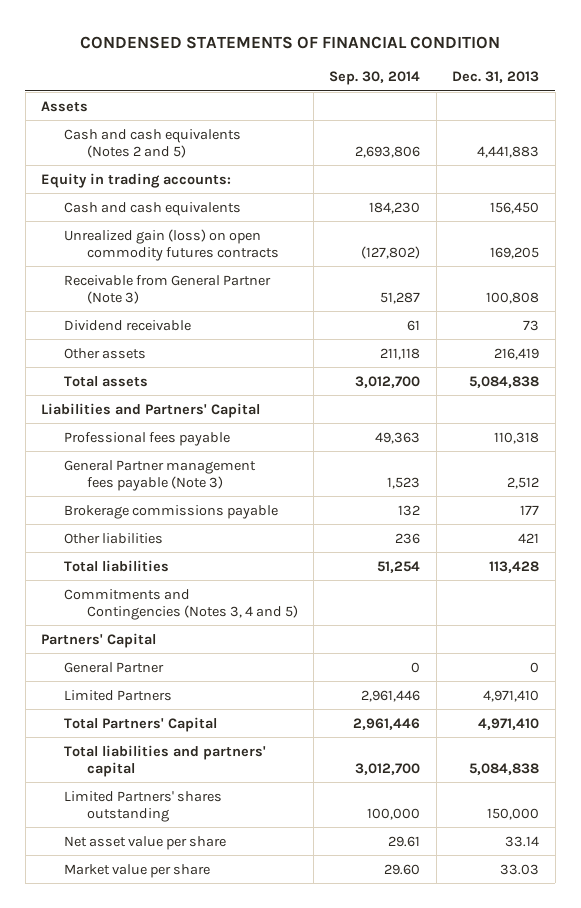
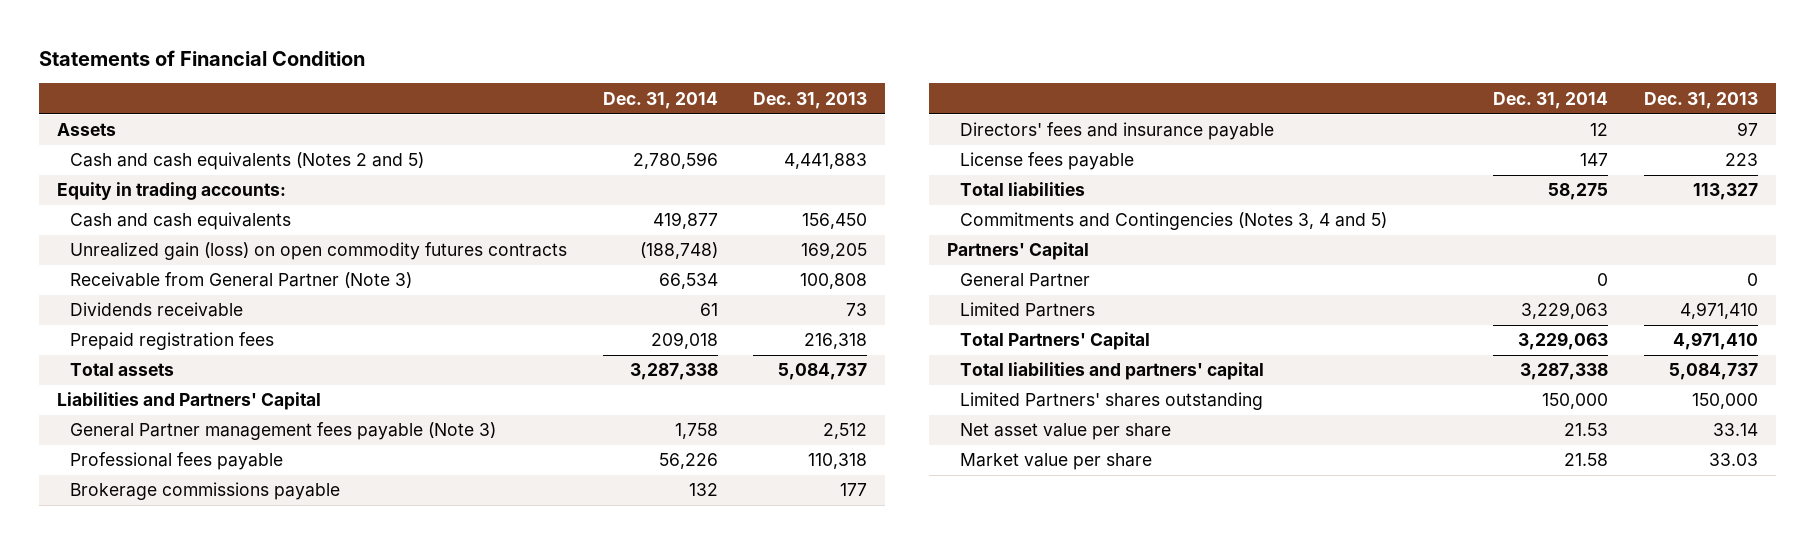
- CONDENSED STATEMENTS OF FINANCIAL CONDITION
+ Statements of Financial Condition
- | Sep. 30, 2014 | Dec. 31, 2013
+ | Dec. 31, 2014 | Dec. 31, 2013
- Dividend receivable | 61 | 73
- Other assets | 211,118 | 216,419
- Total assets | 3,012,700 | 5,084,838
+ Dividends receivable | 61 | 73
+ Prepaid registration fees | 209,018 | 216,318
+ Total assets | 3,287,338 | 5,084,737
moved down: Professional fees payable | 56,226 | 110,318
- Other liabilities | 236 | 421
- Total liabilities | 51,254 | 113,428
+ Directors' fees and insurance payable | 12 | 97
+ License fees payable | 147 | 223
+ Total liabilities | 58,275 | 113,327
- Total liabilities and partners' capital | 3,012,700 | 5,084,838
+ Total liabilities and partners' capital | 3,287,338 | 5,084,737

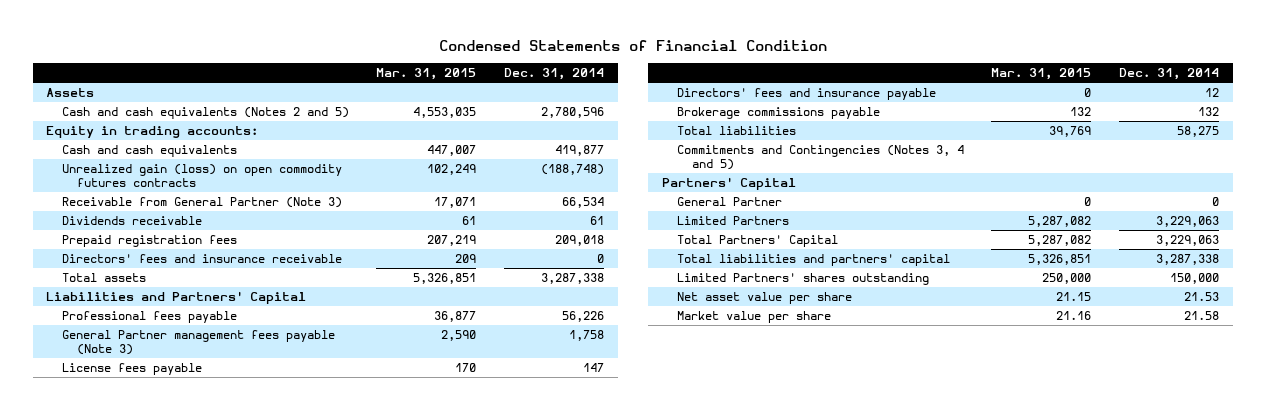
- Statements of Financial Condition
+ Condensed Statements of Financial Condition
- | Dec. 31, 2014 | Dec. 31, 2013
+ | Mar. 31, 2015 | Dec. 31, 2014
+ Directors' fees and insurance receivable | 209 | 0
moved down: General Partner management fees payable (Note 3) | 2,590 | 1,758
moved down: Directors' fees and insurance payable | 0 | 12
moved down: Brokerage commissions payable | 132 | 132

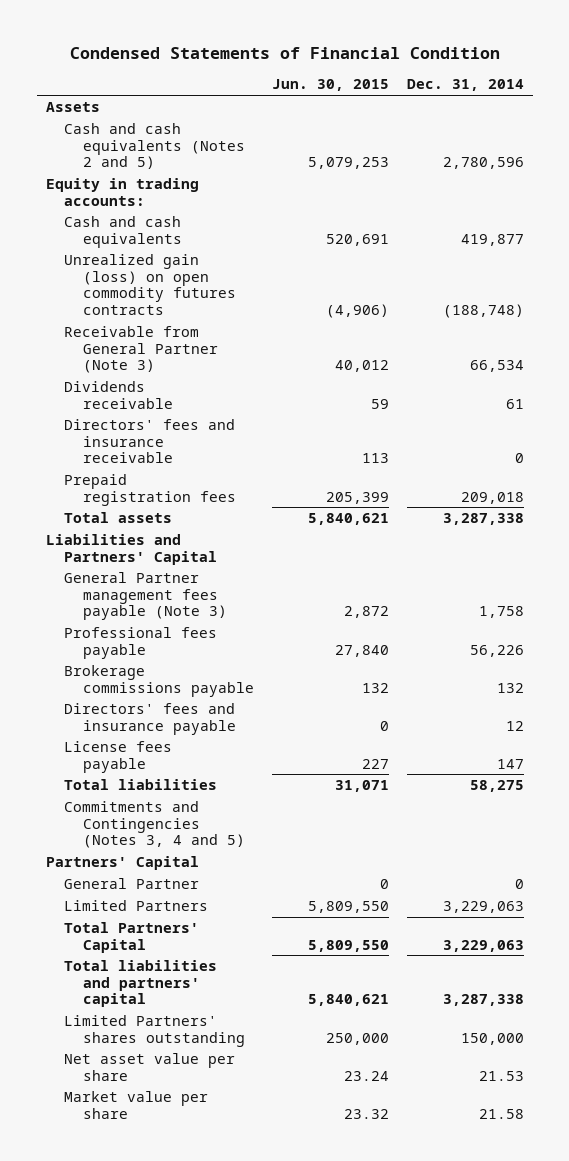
- | Mar. 31, 2015 | Dec. 31, 2014
+ | Jun. 30, 2015 | Dec. 31, 2014
moved down: Prepaid registration fees | 205,399 | 209,018
moved down: Professional fees payable | 27,840 | 56,226
moved down: Directors' fees and insurance payable | 0 | 12
moved down: License fees payable | 227 | 147

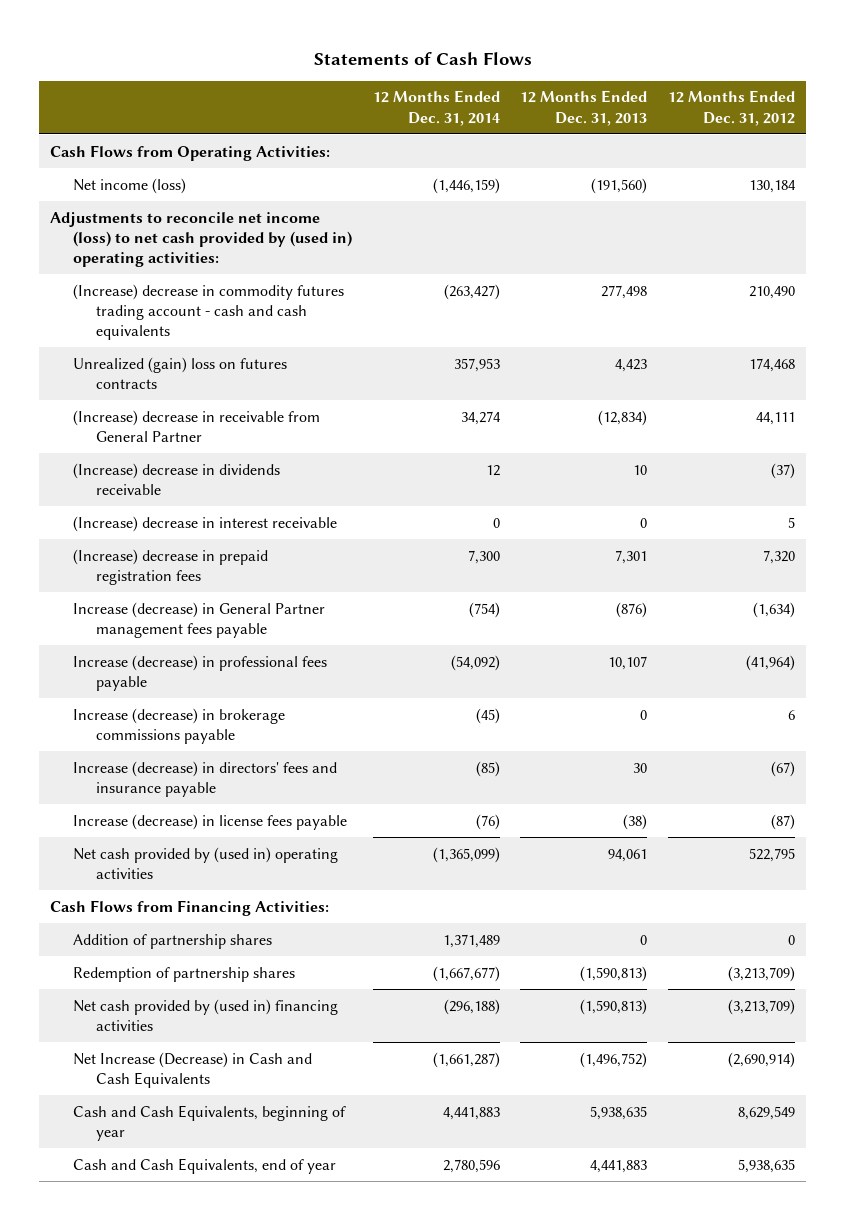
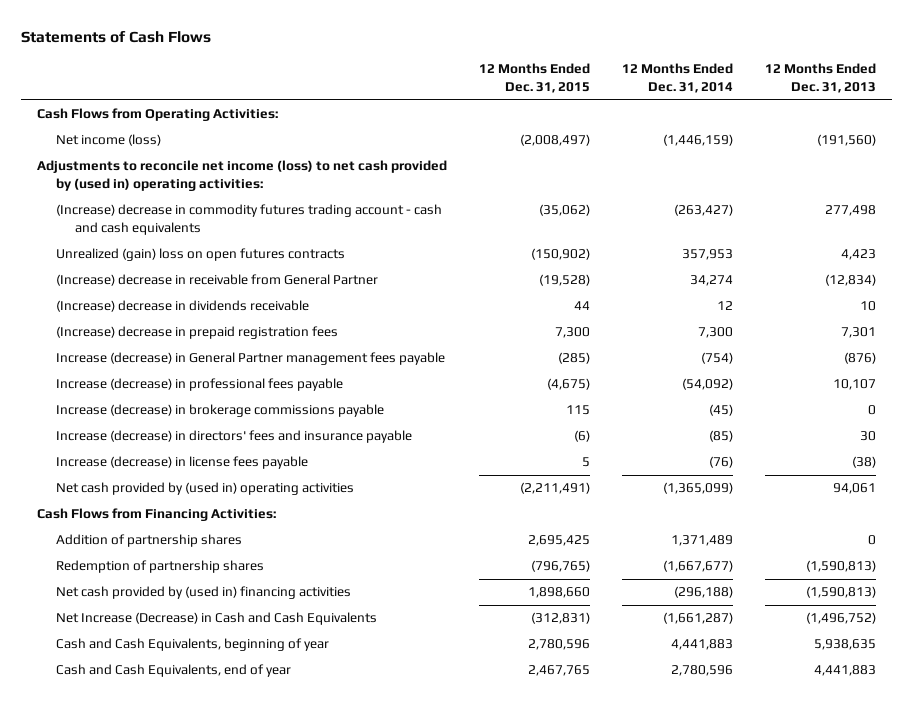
- | 12 Months Ended Dec. 31, 2014 | 12 Months Ended Dec. 31, 2013 | 12 Months Ended Dec. 31, 2012
+ | 12 Months Ended Dec. 31, 2015 | 12 Months Ended Dec. 31, 2014 | 12 Months Ended Dec. 31, 2013
- Unrealized (gain) loss on futures contracts | 357,953 | 4,423 | 174,468
+ Unrealized (gain) loss on open futures contracts | (150,902) | 357,953 | 4,423
- (Increase) decrease in interest receivable | 0 | 0 | 5

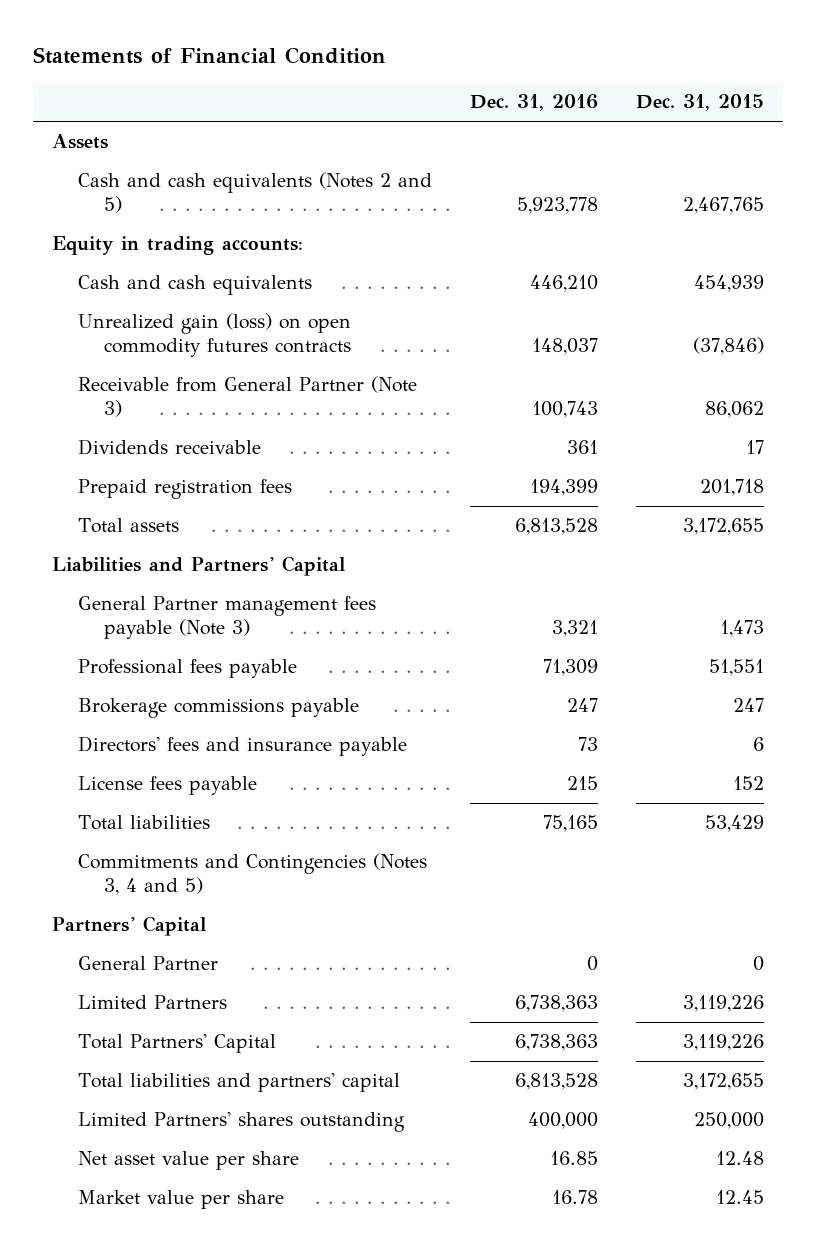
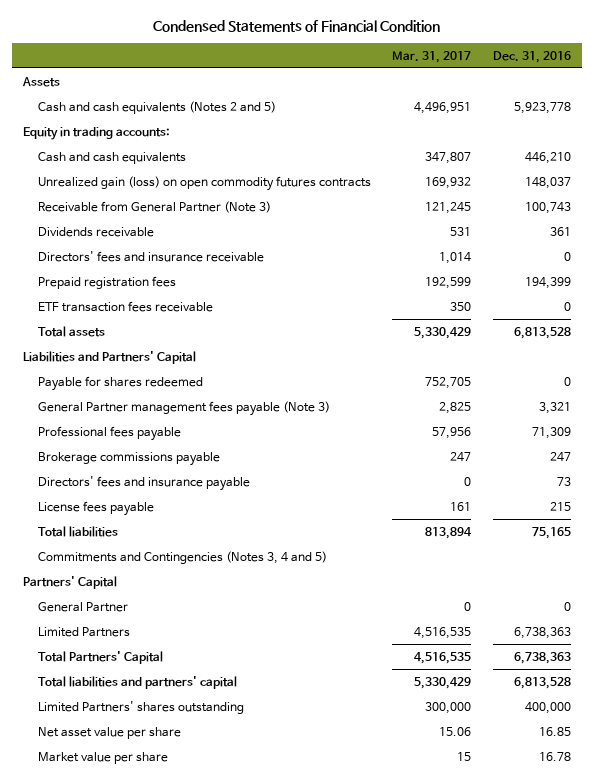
- Statements of Financial Condition
+ Condensed Statements of Financial Condition
- | Dec. 31, 2016 | Dec. 31, 2015
+ | Mar. 31, 2017 | Dec. 31, 2016
+ Directors' fees and insurance receivable | 1,014 | 0
+ ETF transaction fees receivable | 350 | 0
+ Payable for shares redeemed | 752,705 | 0

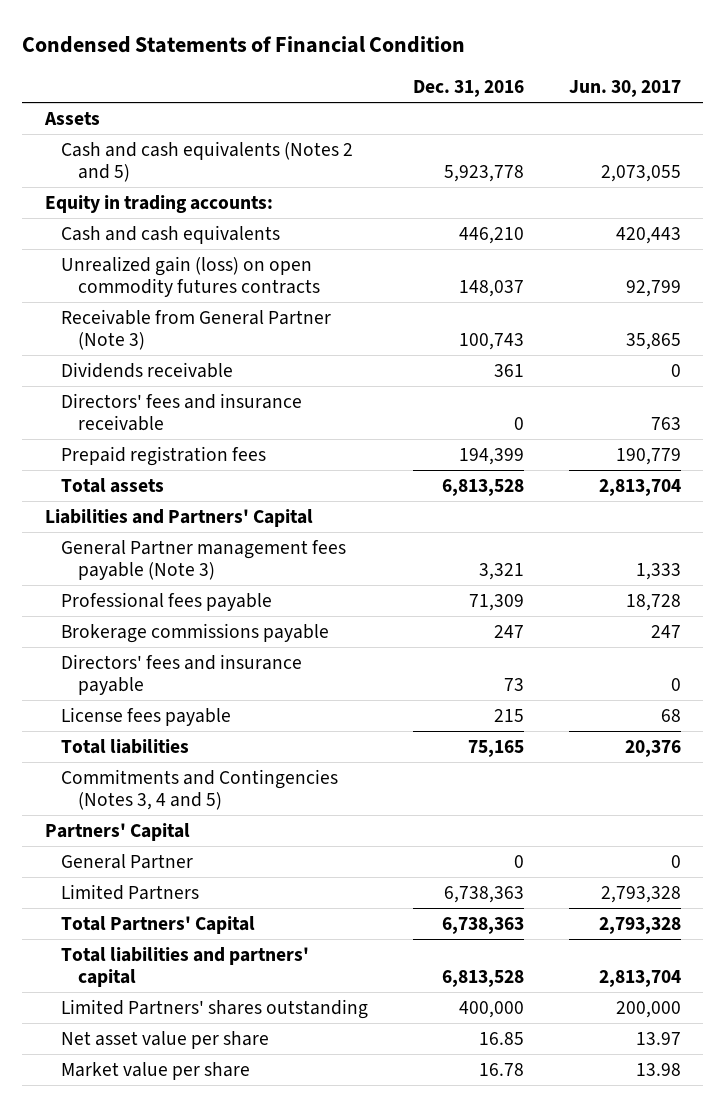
- | Mar. 31, 2017 | Dec. 31, 2016
+ | Dec. 31, 2016 | Jun. 30, 2017
- ETF transaction fees receivable | 350 | 0
- Payable for shares redeemed | 752,705 | 0

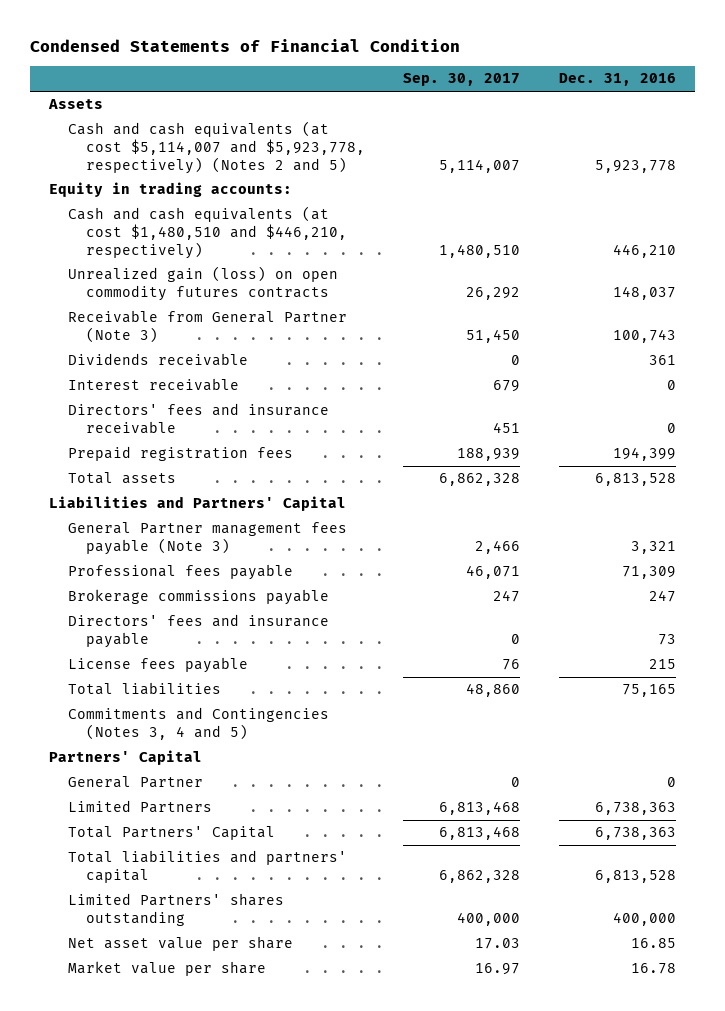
- | Dec. 31, 2016 | Jun. 30, 2017
+ | Sep. 30, 2017 | Dec. 31, 2016
- Cash and cash equivalents (Notes 2 and 5) | 5,923,778 | 2,073,055
+ Cash and cash equivalents (at cost $5,114,007 and $5,923,778, respectively) (Notes 2 and 5) | 5,114,007 | 5,923,778
- Cash and cash equivalents | 446,210 | 420,443
+ Cash and cash equivalents (at cost $1,480,510 and $446,210, respectively) | 1,480,510 | 446,210
+ Interest receivable | 679 | 0

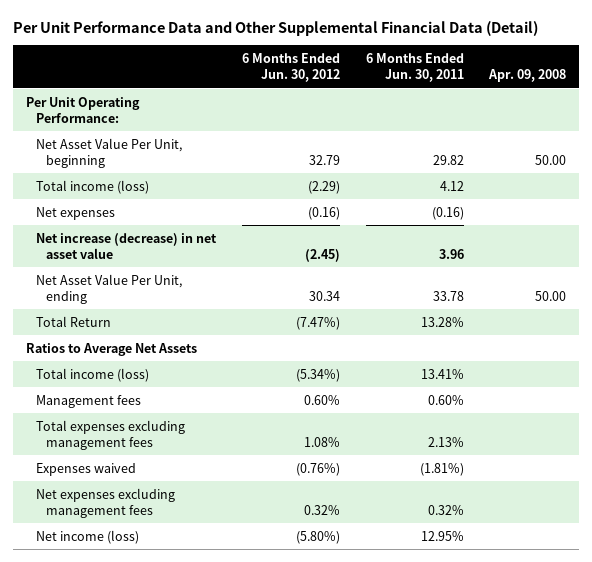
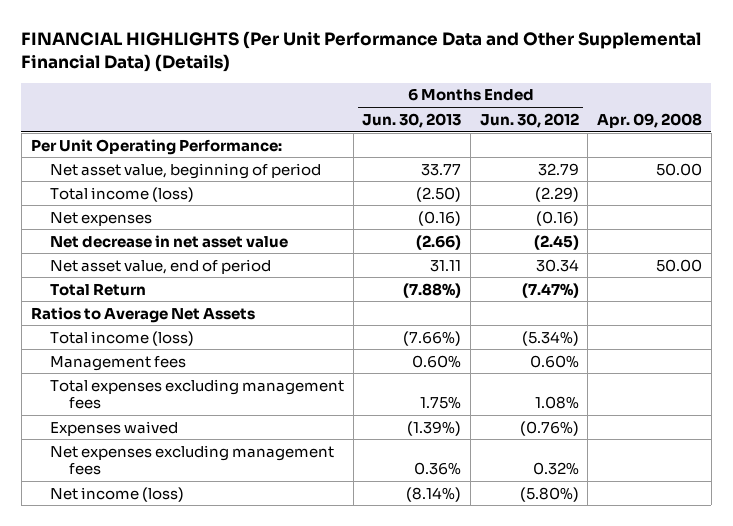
- Per Unit Performance Data and Other Supplemental Financial Data (Detail)
+ FINANCIAL HIGHLIGHTS (Per Unit Performance Data and Other Supplemental Financial Data) (Details)
- | 6 Months Ended Jun. 30, 2012 | 6 Months Ended Jun. 30, 2011 | Apr. 09, 2008
+ | 6 Months Ended Jun. 30, 2013 | 6 Months Ended Jun. 30, 2012 | Apr. 09, 2008
- Net Asset Value Per Unit, beginning | 32.79 | 29.82 | 50.00
+ Net asset value, beginning of period | 33.77 | 32.79 | 50.00
- Net increase (decrease) in net asset value | (2.45) | 3.96 |
- Net Asset Value Per Unit, ending | 30.34 | 33.78 | 50.00
+ Net decrease in net asset value | (2.66) | (2.45) |
+ Net asset value, end of period | 31.11 | 30.34 | 50.00

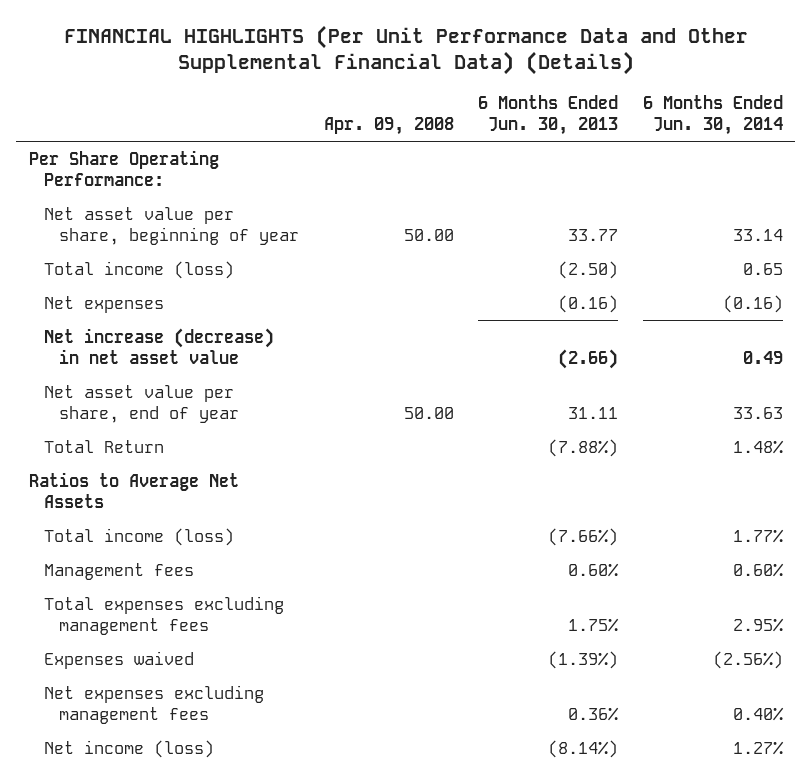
- | 6 Months Ended Jun. 30, 2013 | 6 Months Ended Jun. 30, 2012 | Apr. 09, 2008
+ | Apr. 09, 2008 | 6 Months Ended Jun. 30, 2013 | 6 Months Ended Jun. 30, 2014
- Per Unit Operating Performance:
- Net asset value, beginning of period | 33.77 | 32.79 | 50.00
+ Per Share Operating Performance:
+ Net asset value per share, beginning of year | 50.00 | 33.77 | 33.14
- Net decrease in net asset value | (2.66) | (2.45) |
- Net asset value, end of period | 31.11 | 30.34 | 50.00
+ Net increase (decrease) in net asset value | | (2.66) | 0.49
+ Net asset value per share, end of year | 50.00 | 31.11 | 33.63

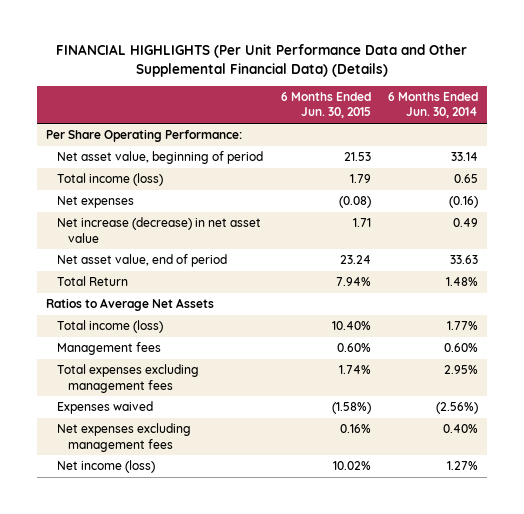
- | Apr. 09, 2008 | 6 Months Ended Jun. 30, 2013 | 6 Months Ended Jun. 30, 2014
+ | 6 Months Ended Jun. 30, 2015 | 6 Months Ended Jun. 30, 2014
- Net asset value per share, beginning of year | 50.00 | 33.77 | 33.14
+ Net asset value, beginning of period | 21.53 | 33.14
- Net asset value per share, end of year | 50.00 | 31.11 | 33.63
+ Net asset value, end of period | 23.24 | 33.63

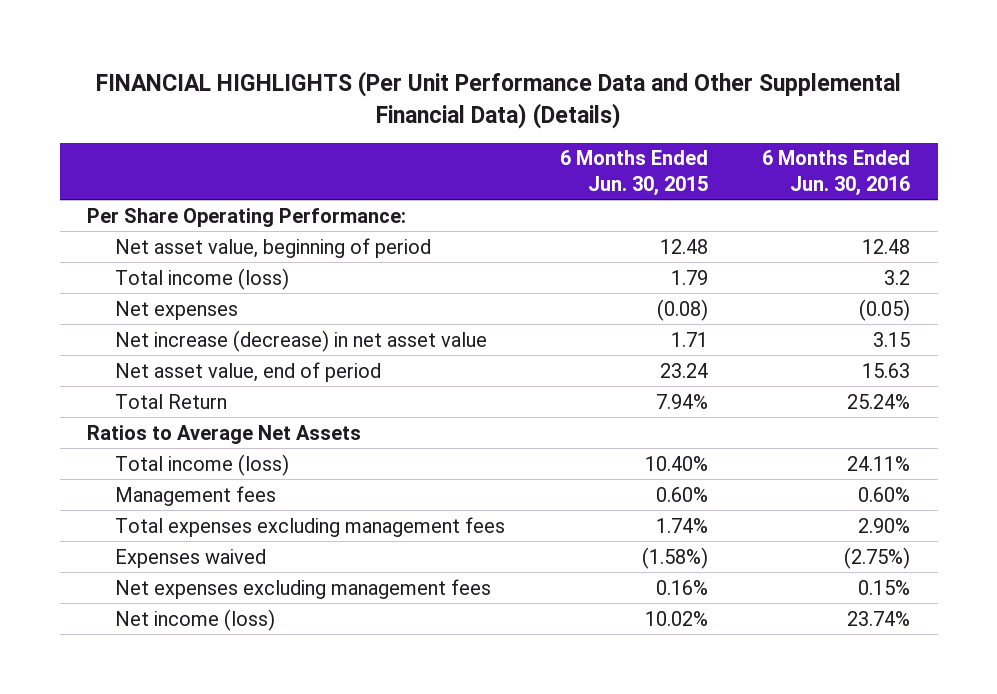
- | 6 Months Ended Jun. 30, 2015 | 6 Months Ended Jun. 30, 2014
+ | 6 Months Ended Jun. 30, 2015 | 6 Months Ended Jun. 30, 2016
- Net asset value, beginning of period | 21.53 | 33.14
+ Net asset value, beginning of period | 12.48 | 12.48

